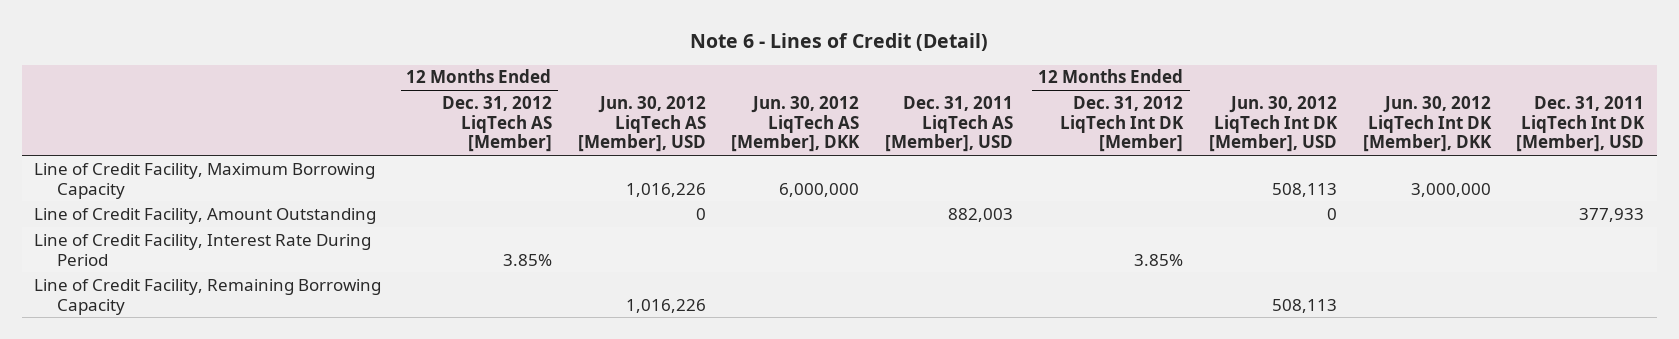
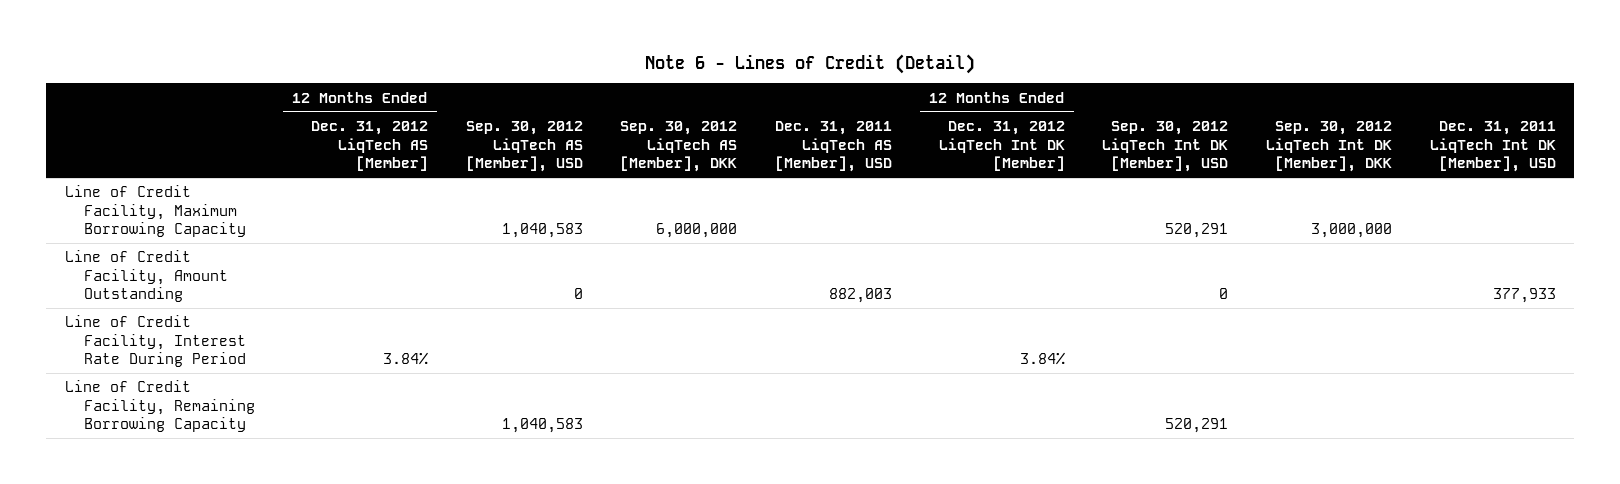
- | 12 Months Ended Dec. 31, 2012 LiqTech AS [Member] | Jun. 30, 2012 LiqTech AS [Member], USD | Jun. 30, 2012 LiqTech AS [Member], DKK | Dec. 31, 2011 LiqTech AS [Member], USD | 12 Months Ended Dec. 31, 2012 LiqTech Int DK [Member] | Jun. 30, 2012 LiqTech Int DK [Member], USD | Jun. 30, 2012 LiqTech Int DK [Member], DKK | Dec. 31, 2011 LiqTech Int DK [Member], USD
+ | 12 Months Ended Dec. 31, 2012 LiqTech AS [Member] | Sep. 30, 2012 LiqTech AS [Member], USD | Sep. 30, 2012 LiqTech AS [Member], DKK | Dec. 31, 2011 LiqTech AS [Member], USD | 12 Months Ended Dec. 31, 2012 LiqTech Int DK [Member] | Sep. 30, 2012 LiqTech Int DK [Member], USD | Sep. 30, 2012 LiqTech Int DK [Member], DKK | Dec. 31, 2011 LiqTech Int DK [Member], USD
- Line of Credit Facility, Interest Rate During Period | 3.85% | | | | 3.85% | | |
+ Line of Credit Facility, Interest Rate During Period | 3.84% | | | | 3.84% | | |

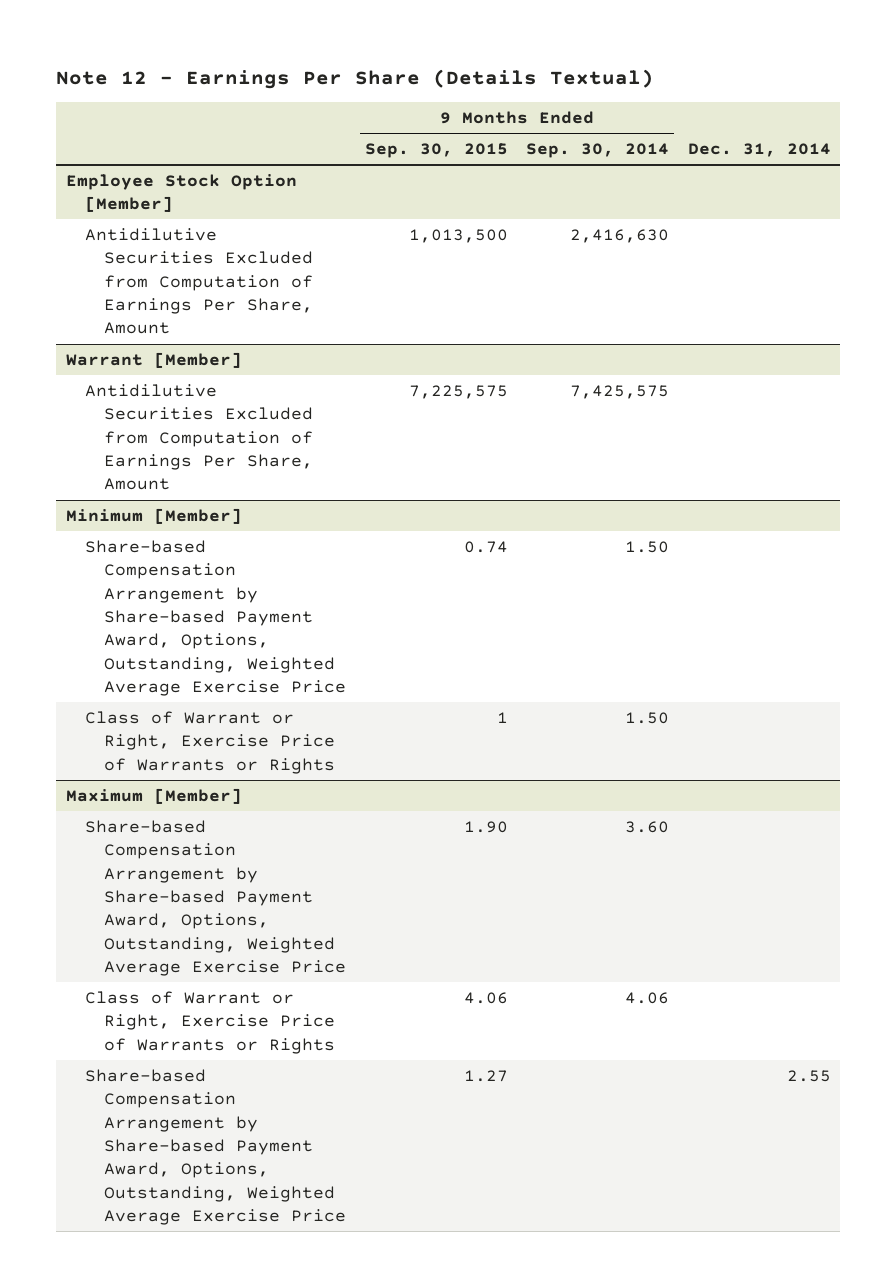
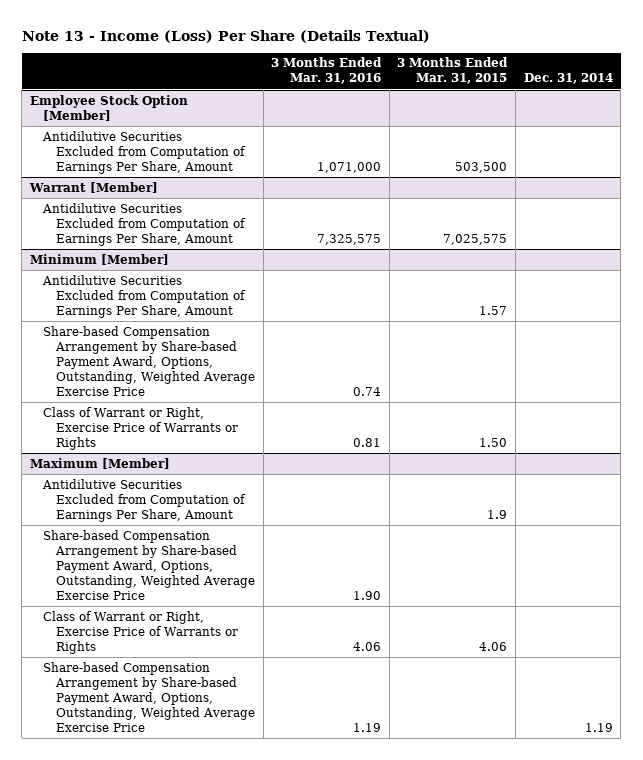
- Note 12 - Earnings Per Share (Details Textual)
+ Note 13 - Income (Loss) Per Share (Details Textual)
- | 9 Months Ended Sep. 30, 2015 | 9 Months Ended Sep. 30, 2014 | Dec. 31, 2014
+ | 3 Months Ended Mar. 31, 2016 | 3 Months Ended Mar. 31, 2015 | Dec. 31, 2014
@ Minimum [Member]
+ Antidilutive Securities Excluded from Computation of Earnings Per Share, Amount | | 1.57 |
@ Maximum [Member]
+ Antidilutive Securities Excluded from Computation of Earnings Per Share, Amount | | 1.9 |
- Share-based Compensation Arrangement by Share-based Payment Award, Options, Outstanding, Weighted Average Exercise Price | 1.27 | | 2.55
+ Share-based Compensation Arrangement by Share-based Payment Award, Options, Outstanding, Weighted Average Exercise Price | 1.19 | | 1.19

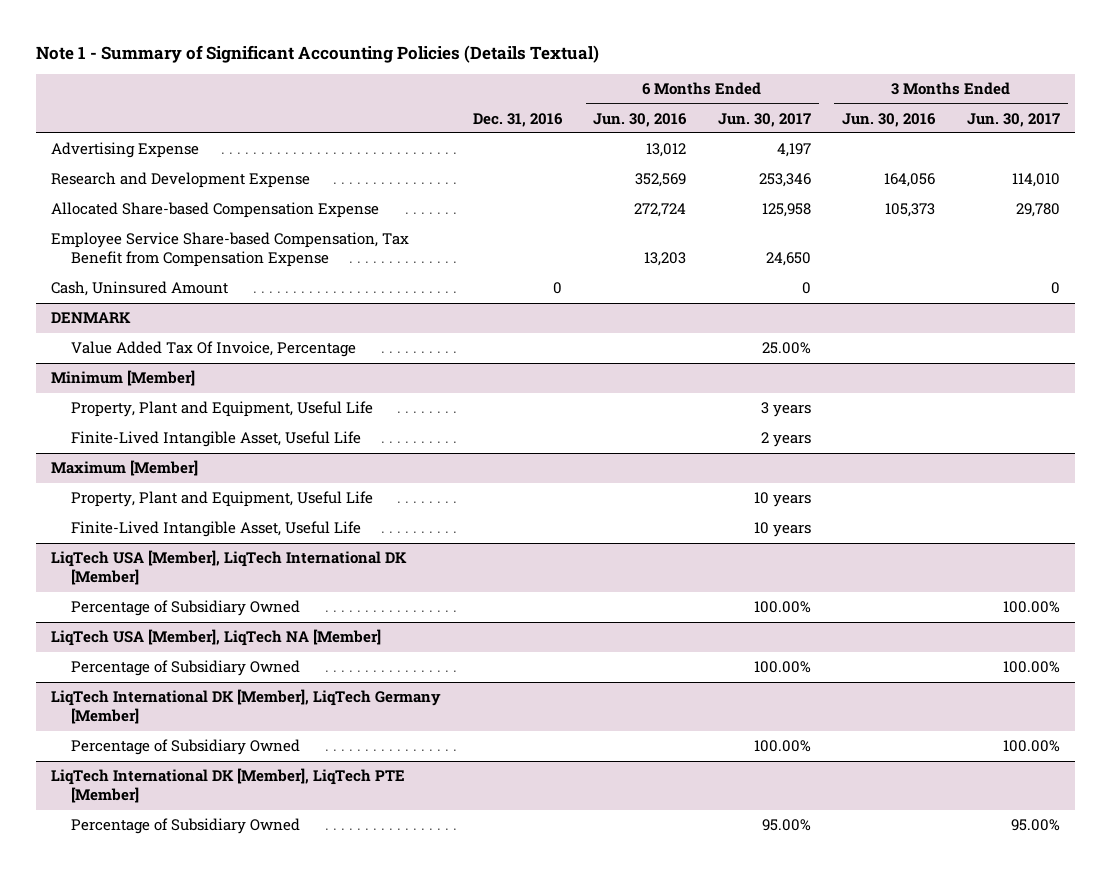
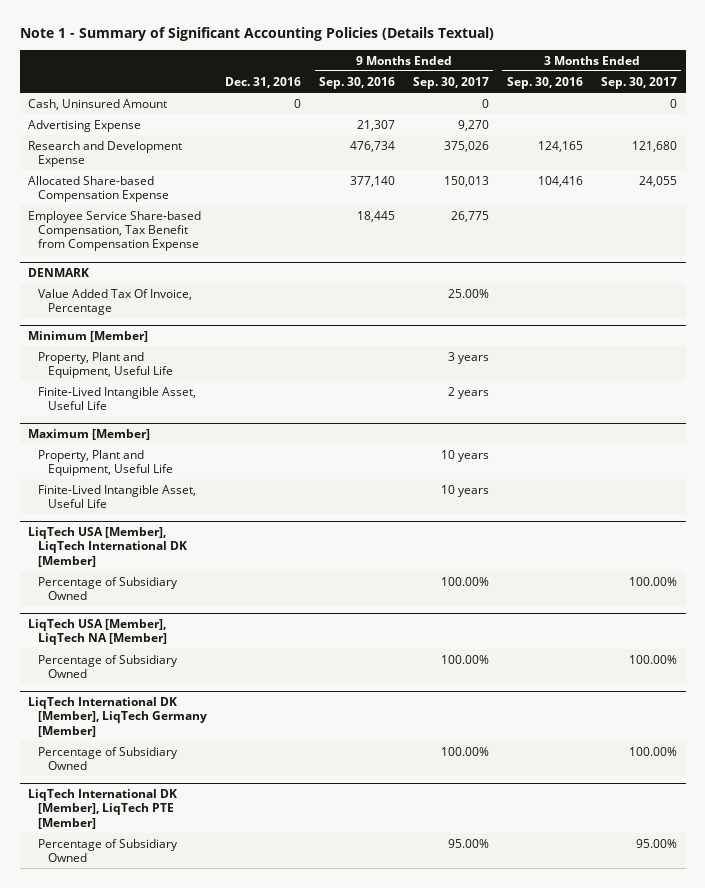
- | Dec. 31, 2016 | 6 Months Ended Jun. 30, 2016 | 6 Months Ended Jun. 30, 2017 | 3 Months Ended Jun. 30, 2016 | 3 Months Ended Jun. 30, 2017
+ | Dec. 31, 2016 | 9 Months Ended Sep. 30, 2016 | 9 Months Ended Sep. 30, 2017 | 3 Months Ended Sep. 30, 2016 | 3 Months Ended Sep. 30, 2017
moved up: Cash, Uninsured Amount | 0 | | 0 | | 0

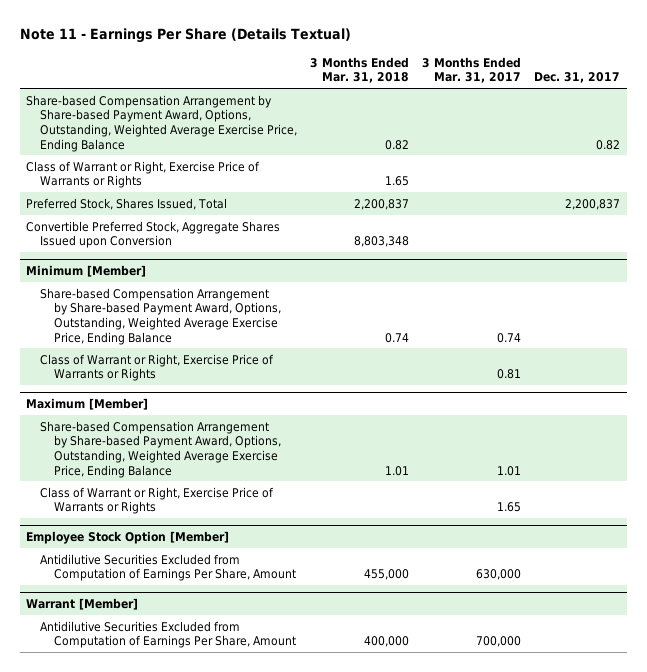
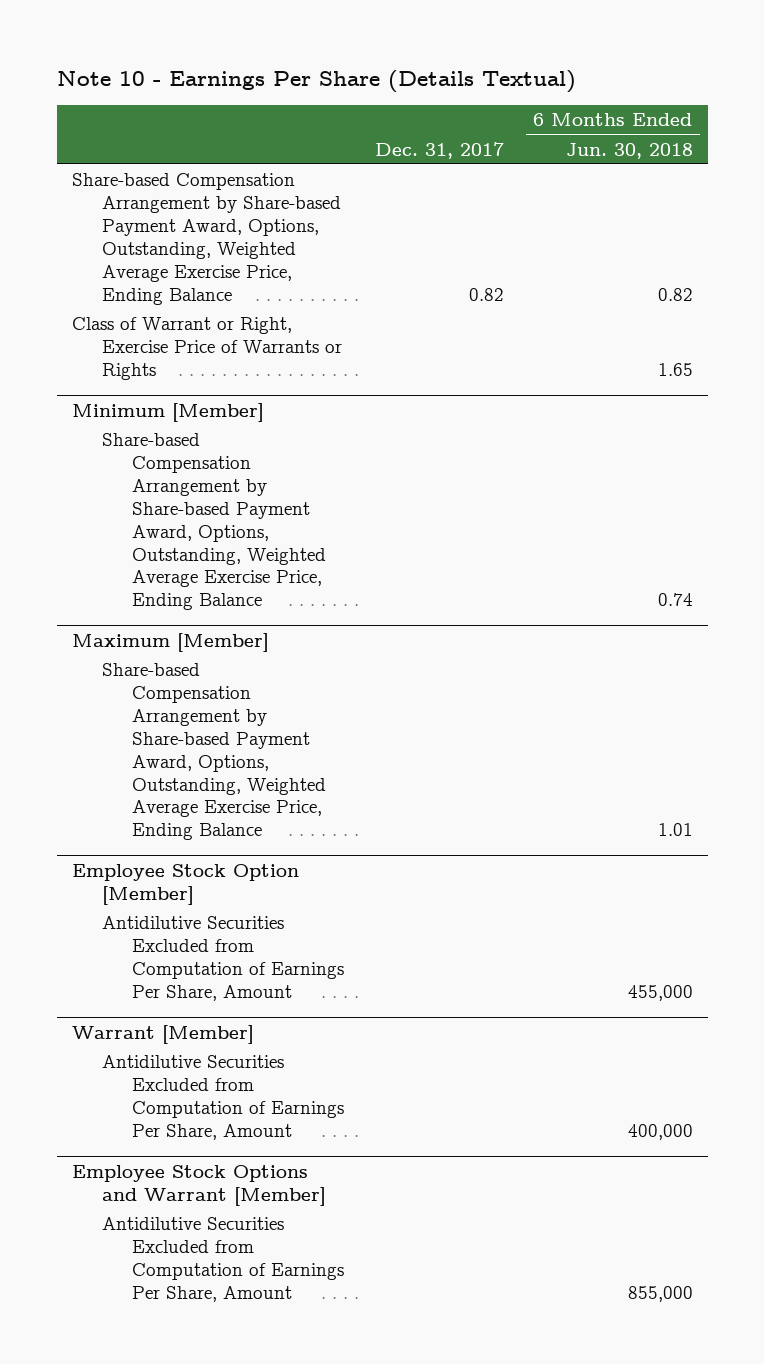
- Note 11 - Earnings Per Share (Details Textual)
+ Note 10 - Earnings Per Share (Details Textual)
- | 3 Months Ended Mar. 31, 2018 | 3 Months Ended Mar. 31, 2017 | Dec. 31, 2017
+ | Dec. 31, 2017 | 6 Months Ended Jun. 30, 2018
- Preferred Stock, Shares Issued, Total | 2,200,837 | | 2,200,837
- Convertible Preferred Stock, Aggregate Shares Issued upon Conversion | 8,803,348 | |
@ Minimum [Member]
- Class of Warrant or Right, Exercise Price of Warrants or Rights | | 0.81 |
@ Maximum [Member]
- Class of Warrant or Right, Exercise Price of Warrants or Rights | | 1.65 |
+ Employee Stock Options and Warrant [Member]
+ Antidilutive Securities Excluded from Computation of Earnings Per Share, Amount | | 855,000

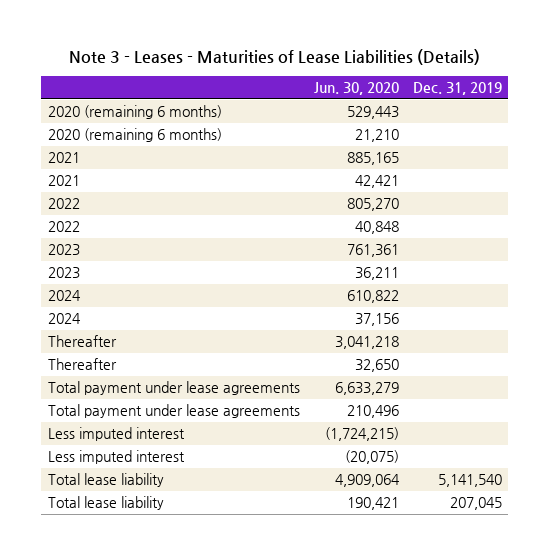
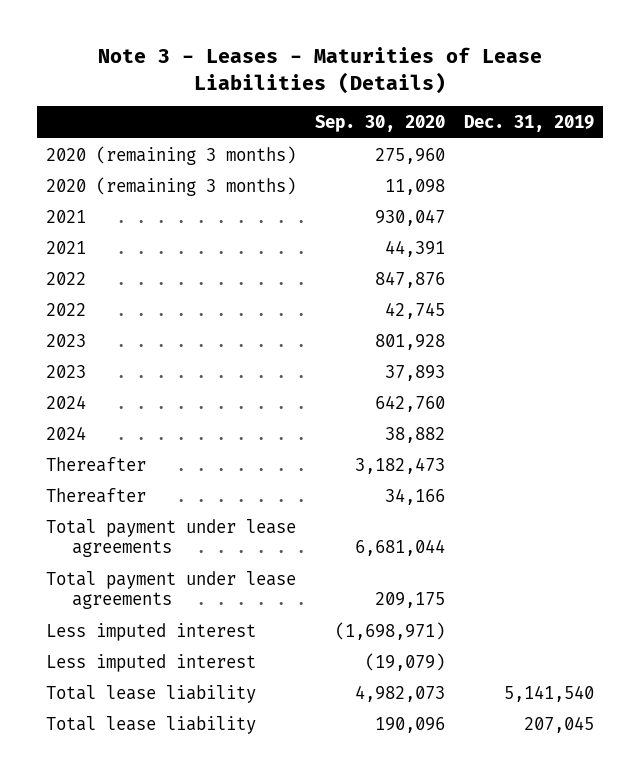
- | Jun. 30, 2020 | Dec. 31, 2019
+ | Sep. 30, 2020 | Dec. 31, 2019
- 2020 (remaining 6 months) | 529,443 |
- 2020 (remaining 6 months) | 21,210 |
+ 2020 (remaining 3 months) | 275,960 |
+ 2020 (remaining 3 months) | 11,098 |

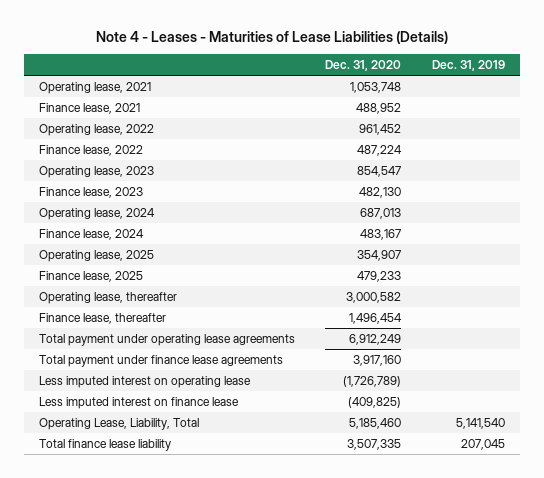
- Note 3 - Leases - Maturities of Lease Liabilities (Details)
+ Note 4 - Leases - Maturities of Lease Liabilities (Details)
- | Sep. 30, 2020 | Dec. 31, 2019
+ | Dec. 31, 2020 | Dec. 31, 2019
- 2020 (remaining 3 months) | 275,960 |
- 2020 (remaining 3 months) | 11,098 |
- 2021 | 930,047 |
- 2021 | 44,391 |
- 2022 | 847,876 |
- 2022 | 42,745 |
- 2023 | 801,928 |
- 2023 | 37,893 |
- 2024 | 642,760 |
- 2024 | 38,882 |
- Thereafter | 3,182,473 |
- Thereafter | 34,166 |
- Total payment under lease agreements | 6,681,044 |
- Total payment under lease agreements | 209,175 |
- Less imputed interest | (1,698,971) |
- Less imputed interest | (19,079) |
- Total lease liability | 4,982,073 | 5,141,540
- Total lease liability | 190,096 | 207,045
+ Operating lease, 2021 | 1,053,748 |
+ Finance lease, 2021 | 488,952 |
+ Operating lease, 2022 | 961,452 |
+ Finance lease, 2022 | 487,224 |
+ Operating lease, 2023 | 854,547 |
+ Finance lease, 2023 | 482,130 |
+ Operating lease, 2024 | 687,013 |
+ Finance lease, 2024 | 483,167 |
+ Operating lease, 2025 | 354,907 |
+ Finance lease, 2025 | 479,233 |
+ Operating lease, thereafter | 3,000,582 |
+ Finance lease, thereafter | 1,496,454 |
+ Total payment under operating lease agreements | 6,912,249 |
+ Total payment under finance lease agreements | 3,917,160 |
+ Less imputed interest on operating lease | (1,726,789) |
+ Less imputed interest on finance lease | (409,825) |
+ Operating Lease, Liability, Total | 5,185,460 | 5,141,540
+ Total finance lease liability | 3,507,335 | 207,045

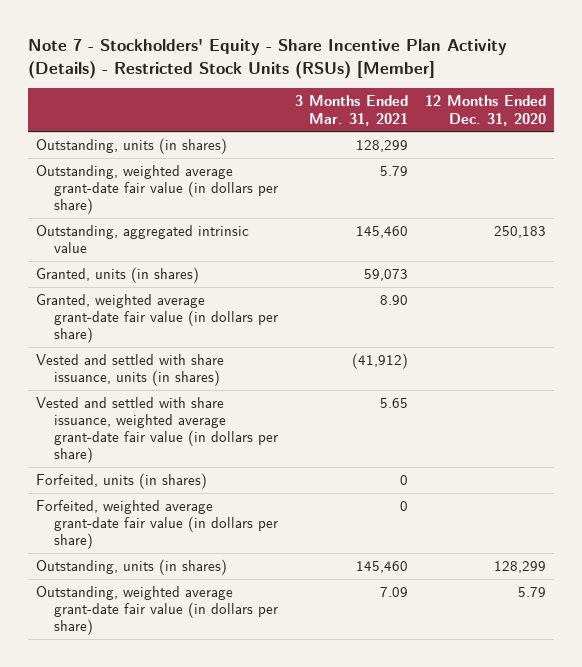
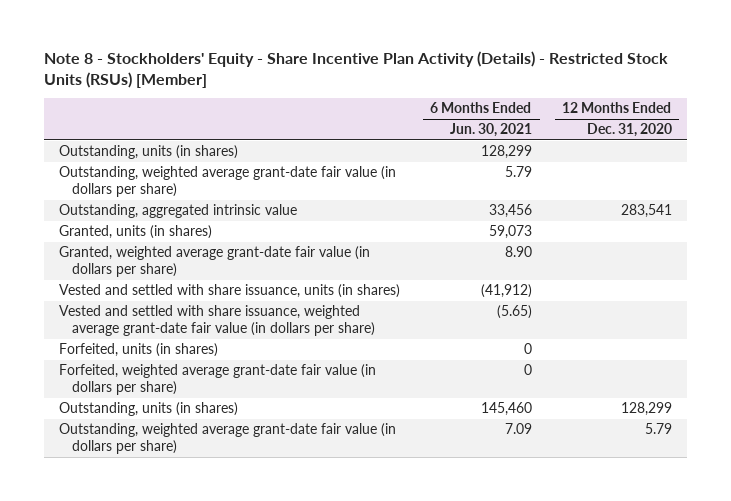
- Note 7 - Stockholders' Equity - Share Incentive Plan Activity (Details) - Restricted Stock Units (RSUs) [Member]
+ Note 8 - Stockholders' Equity - Share Incentive Plan Activity (Details) - Restricted Stock Units (RSUs) [Member]
- | 3 Months Ended Mar. 31, 2021 | 12 Months Ended Dec. 31, 2020
+ | 6 Months Ended Jun. 30, 2021 | 12 Months Ended Dec. 31, 2020
- Outstanding, aggregated intrinsic value | 145,460 | 250,183
+ Outstanding, aggregated intrinsic value | 33,456 | 283,541

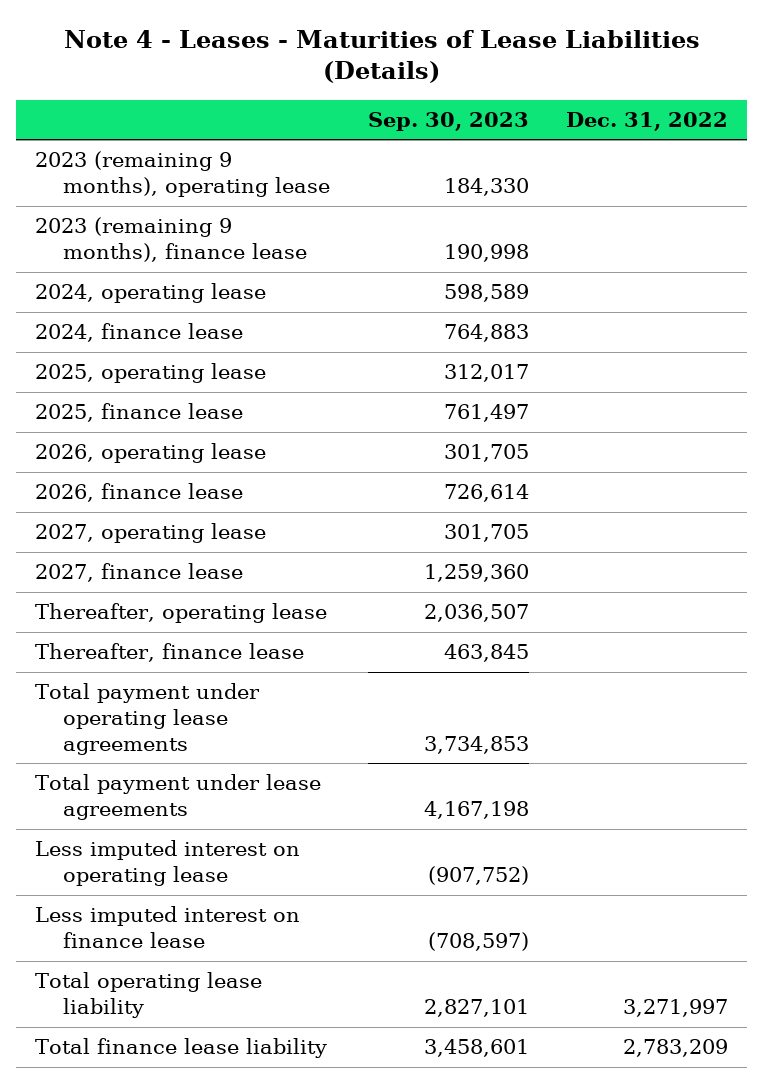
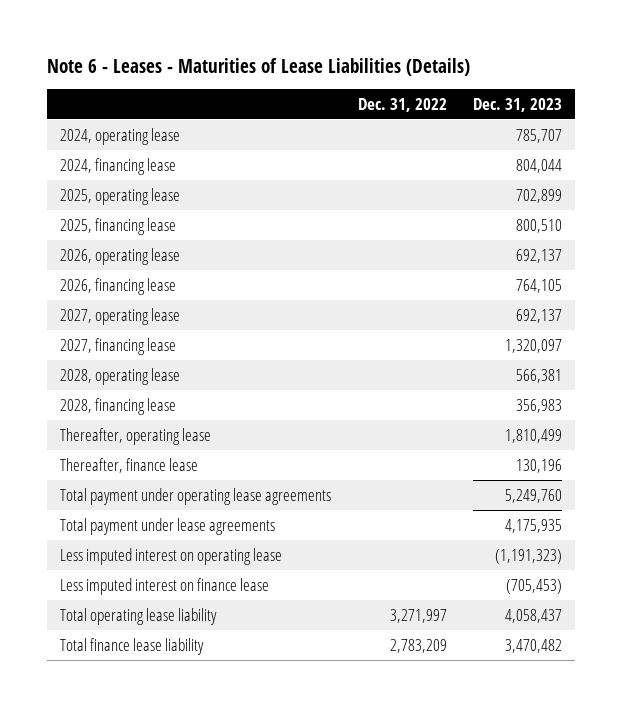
- Note 4 - Leases - Maturities of Lease Liabilities (Details)
+ Note 6 - Leases - Maturities of Lease Liabilities (Details)
- | Sep. 30, 2023 | Dec. 31, 2022
+ | Dec. 31, 2022 | Dec. 31, 2023
- 2023 (remaining 9 months), operating lease | 184,330 |
- 2023 (remaining 9 months), finance lease | 190,998 |
- 2024, finance lease | 764,883 |
+ 2024, financing lease | | 804,044
- 2025, finance lease | 761,497 |
+ 2025, financing lease | | 800,510
- 2026, finance lease | 726,614 |
+ 2026, financing lease | | 764,105
- 2027, finance lease | 1,259,360 |
+ 2027, financing lease | | 1,320,097
+ 2028, operating lease | | 566,381
+ 2028, financing lease | | 356,983

